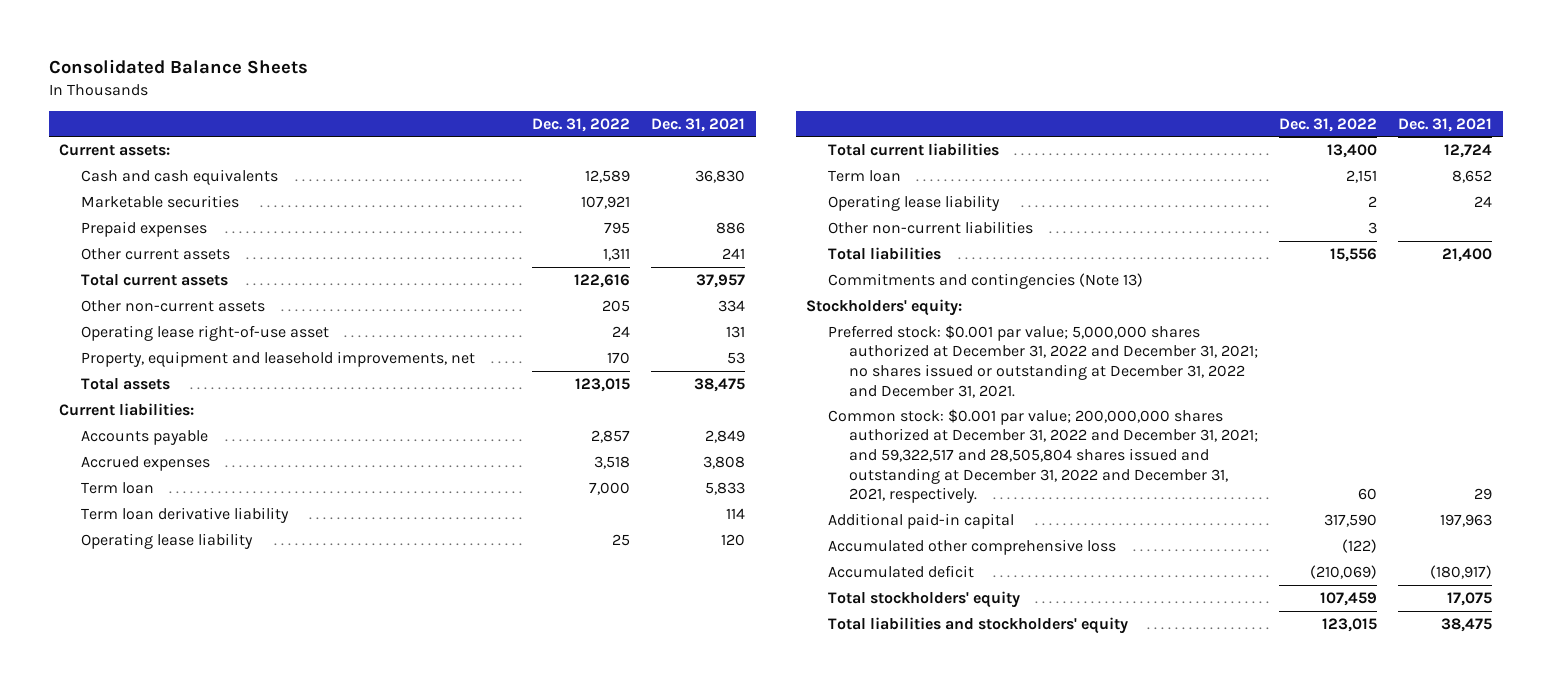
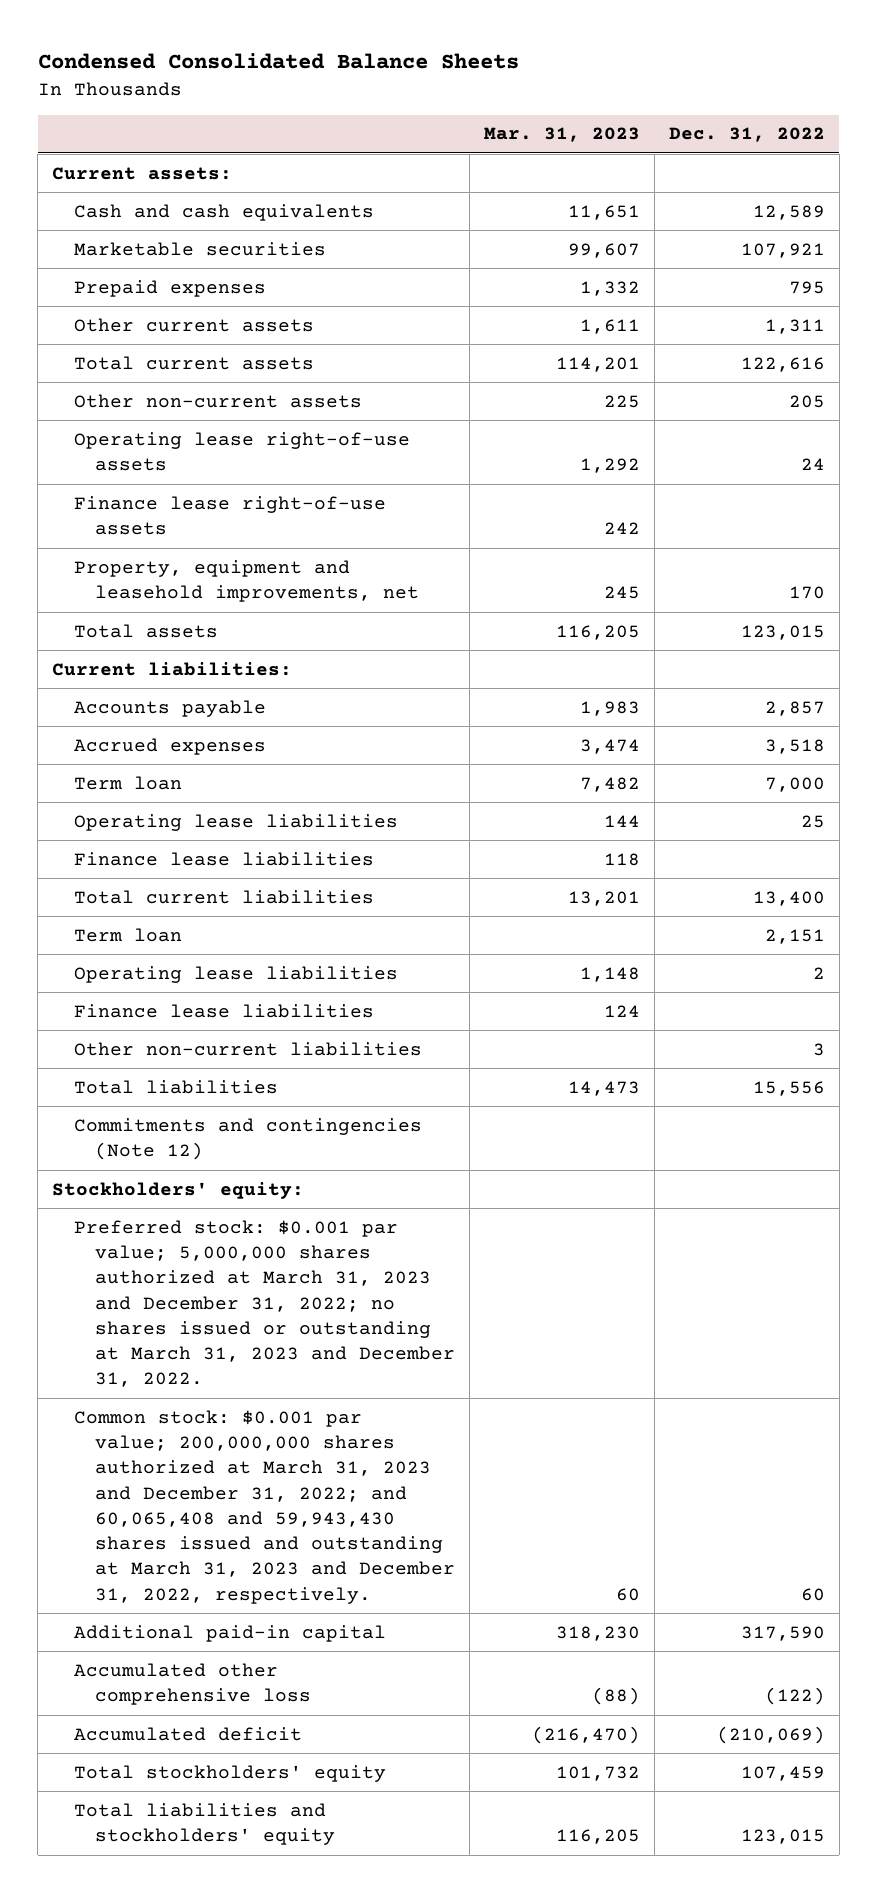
- Consolidated Balance Sheets
+ Condensed Consolidated Balance Sheets
- | Dec. 31, 2022 | Dec. 31, 2021
+ | Mar. 31, 2023 | Dec. 31, 2022
- Operating lease right-of-use asset | 24 | 131
+ Operating lease right-of-use assets | 1,292 | 24
+ Finance lease right-of-use assets | 242 |
- Term loan derivative liability | | 114
- Operating lease liability | 25 | 120
+ Operating lease liabilities | 144 | 25
+ Finance lease liabilities | 118 |
- Operating lease liability | 2 | 24
+ Operating lease liabilities | 1,148 | 2
+ Finance lease liabilities | 124 |
- Commitments and contingencies (Note 13)
+ Commitments and contingencies (Note 12)
- Preferred stock: $0.001 par value; 5,000,000 shares authorized at December 31, 2022 and December 31, 2021; no shares issued or outstanding at December 31, 2022 and December 31, 2021.
- Common stock: $0.001 par value; 200,000,000 shares authorized at December 31, 2022 and December 31, 2021; and 59,322,517 and 28,505,804 shares issued and outstanding at December 31, 2022 and December 31, 2021, respectively. | 60 | 29
+ Preferred stock: $0.001 par value; 5,000,000 shares authorized at March 31, 2023 and December 31, 2022; no shares issued or outstanding at March 31, 2023 and December 31, 2022.
+ Common stock: $0.001 par value; 200,000,000 shares authorized at March 31, 2023 and December 31, 2022; and 60,065,408 and 59,943,430 shares issued and outstanding at March 31, 2023 and December 31, 2022, respectively. | 60 | 60

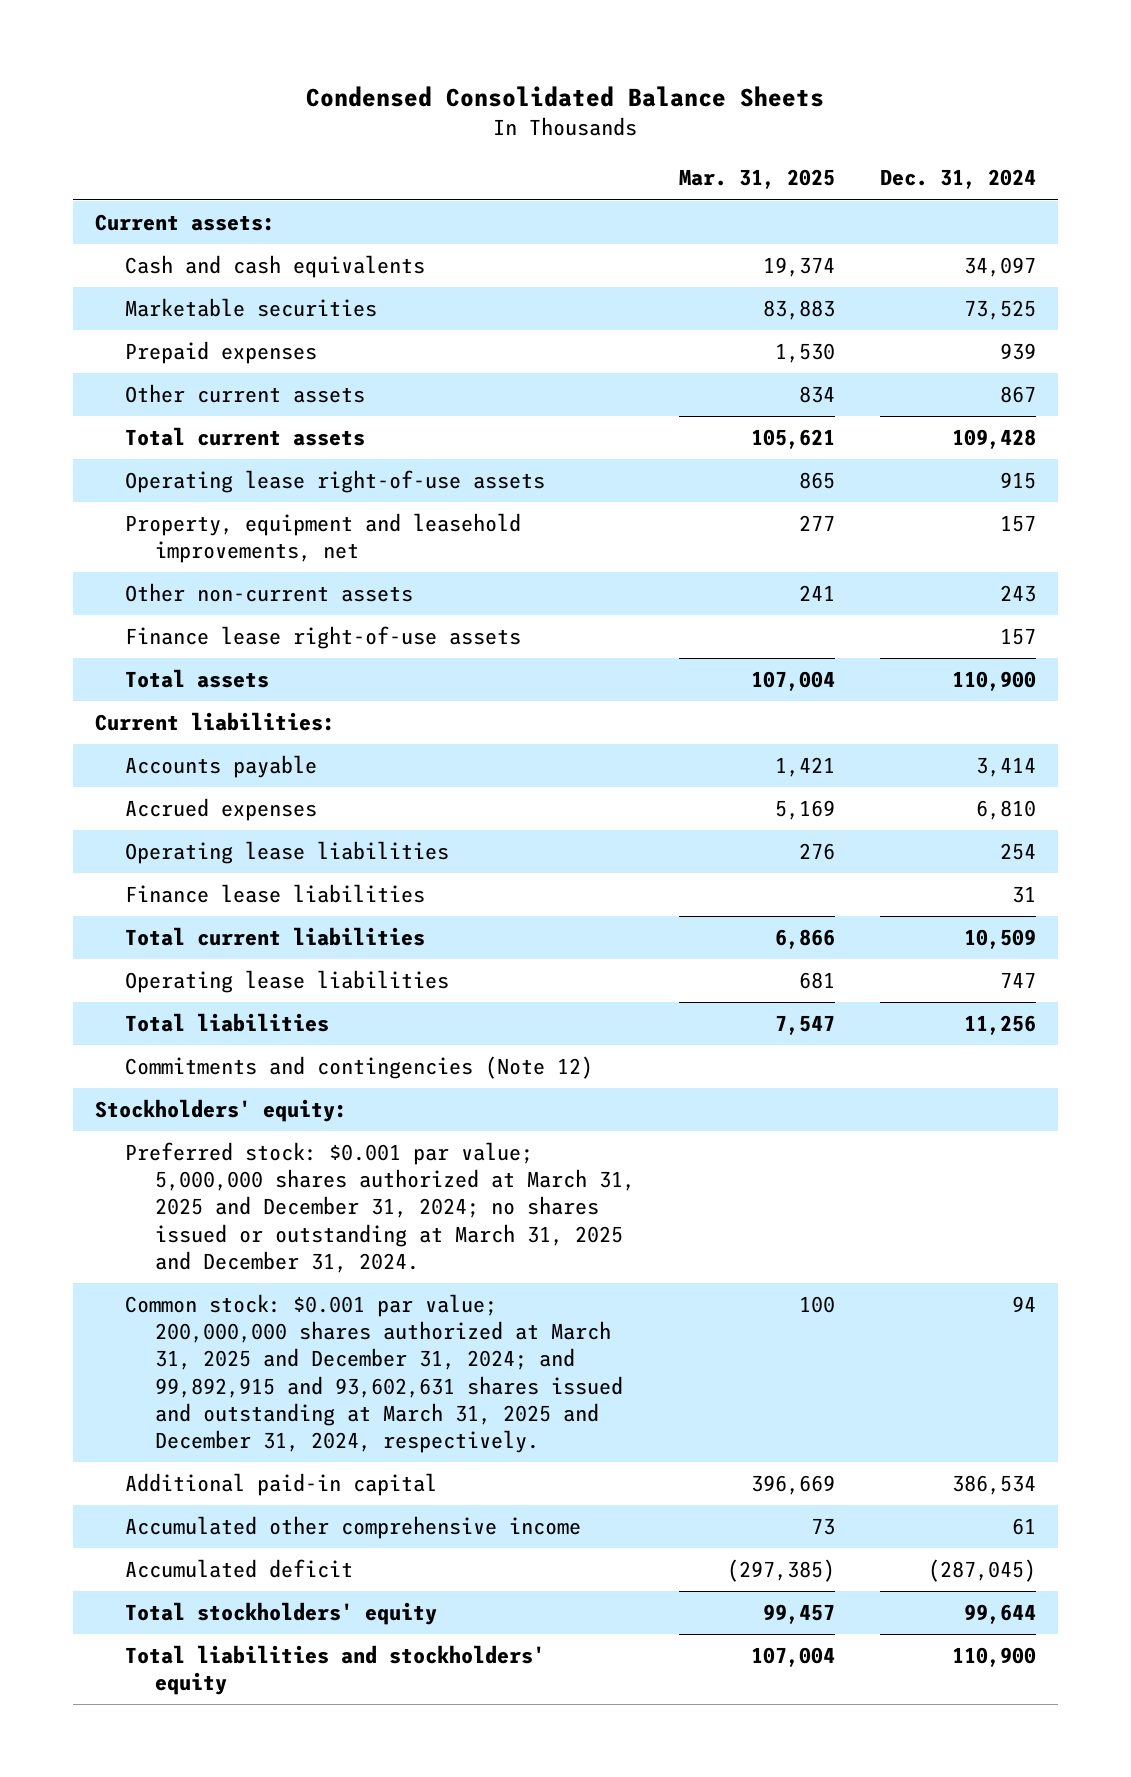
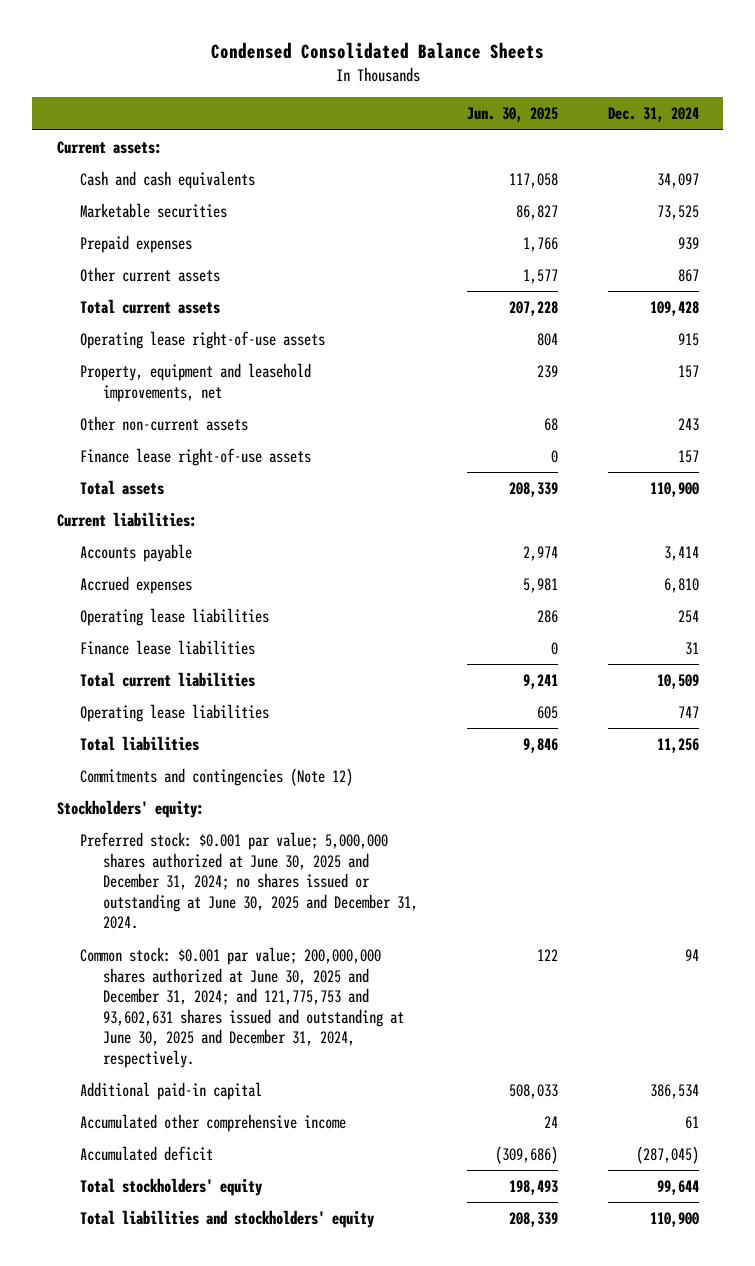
- | Mar. 31, 2025 | Dec. 31, 2024
+ | Jun. 30, 2025 | Dec. 31, 2024
- Preferred stock: $0.001 par value; 5,000,000 shares authorized at March 31, 2025 and December 31, 2024; no shares issued or outstanding at March 31, 2025 and December 31, 2024.
- Common stock: $0.001 par value; 200,000,000 shares authorized at March 31, 2025 and December 31, 2024; and 99,892,915 and 93,602,631 shares issued and outstanding at March 31, 2025 and December 31, 2024, respectively. | 100 | 94
+ Preferred stock: $0.001 par value; 5,000,000 shares authorized at June 30, 2025 and December 31, 2024; no shares issued or outstanding at June 30, 2025 and December 31, 2024.
+ Common stock: $0.001 par value; 200,000,000 shares authorized at June 30, 2025 and December 31, 2024; and 121,775,753 and 93,602,631 shares issued and outstanding at June 30, 2025 and December 31, 2024, respectively. | 122 | 94

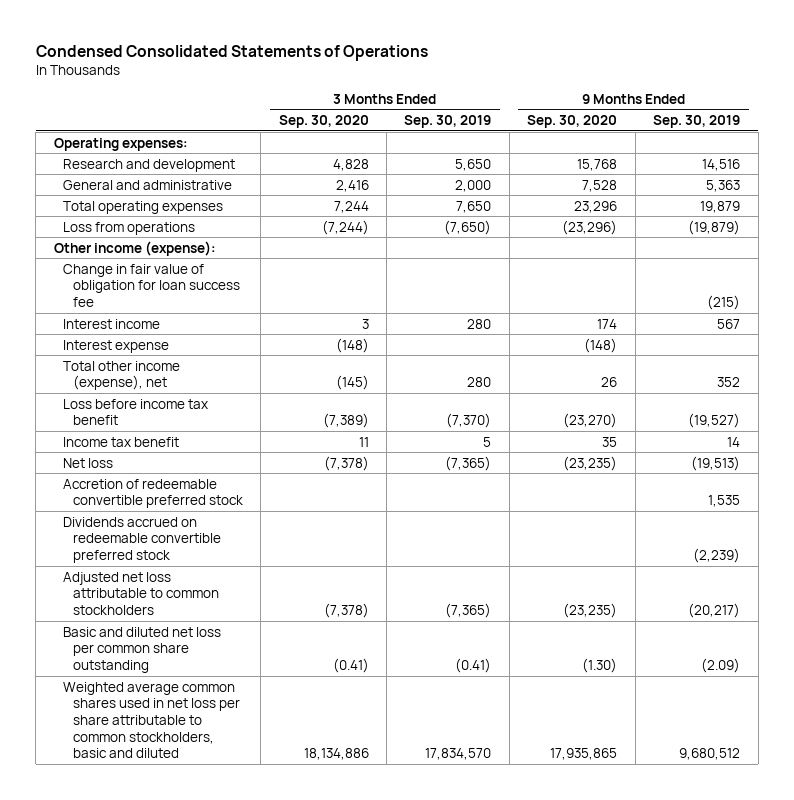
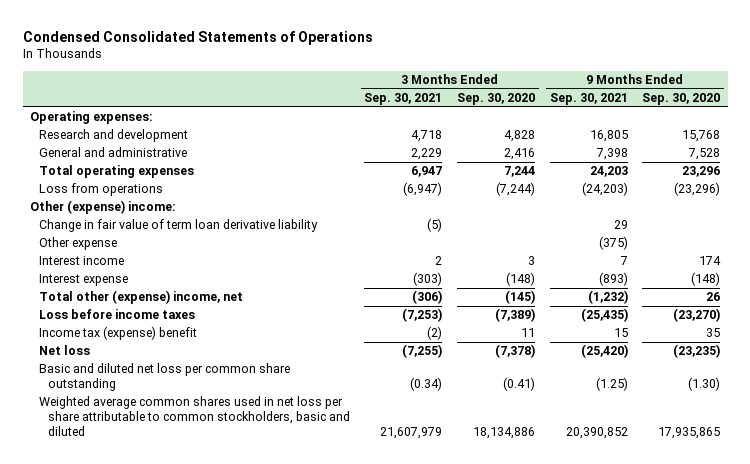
- | 3 Months Ended Sep. 30, 2020 | 3 Months Ended Sep. 30, 2019 | 9 Months Ended Sep. 30, 2020 | 9 Months Ended Sep. 30, 2019
+ | 3 Months Ended Sep. 30, 2021 | 3 Months Ended Sep. 30, 2020 | 9 Months Ended Sep. 30, 2021 | 9 Months Ended Sep. 30, 2020
- Other income (expense):
- Change in fair value of obligation for loan success fee | | | | (215)
+ Other (expense) income:
+ Change in fair value of term loan derivative liability | (5) | | 29 |
+ Other expense | | | (375) |
- Total other income (expense), net | (145) | 280 | 26 | 352
- Loss before income tax benefit | (7,389) | (7,370) | (23,270) | (19,527)
- Income tax benefit | 11 | 5 | 35 | 14
+ Total other (expense) income, net | (306) | (145) | (1,232) | 26
+ Loss before income taxes | (7,253) | (7,389) | (25,435) | (23,270)
+ Income tax (expense) benefit | (2) | 11 | 15 | 35
- Accretion of redeemable convertible preferred stock | | | | 1,535
- Dividends accrued on redeemable convertible preferred stock | | | | (2,239)
- Adjusted net loss attributable to common stockholders | (7,378) | (7,365) | (23,235) | (20,217)

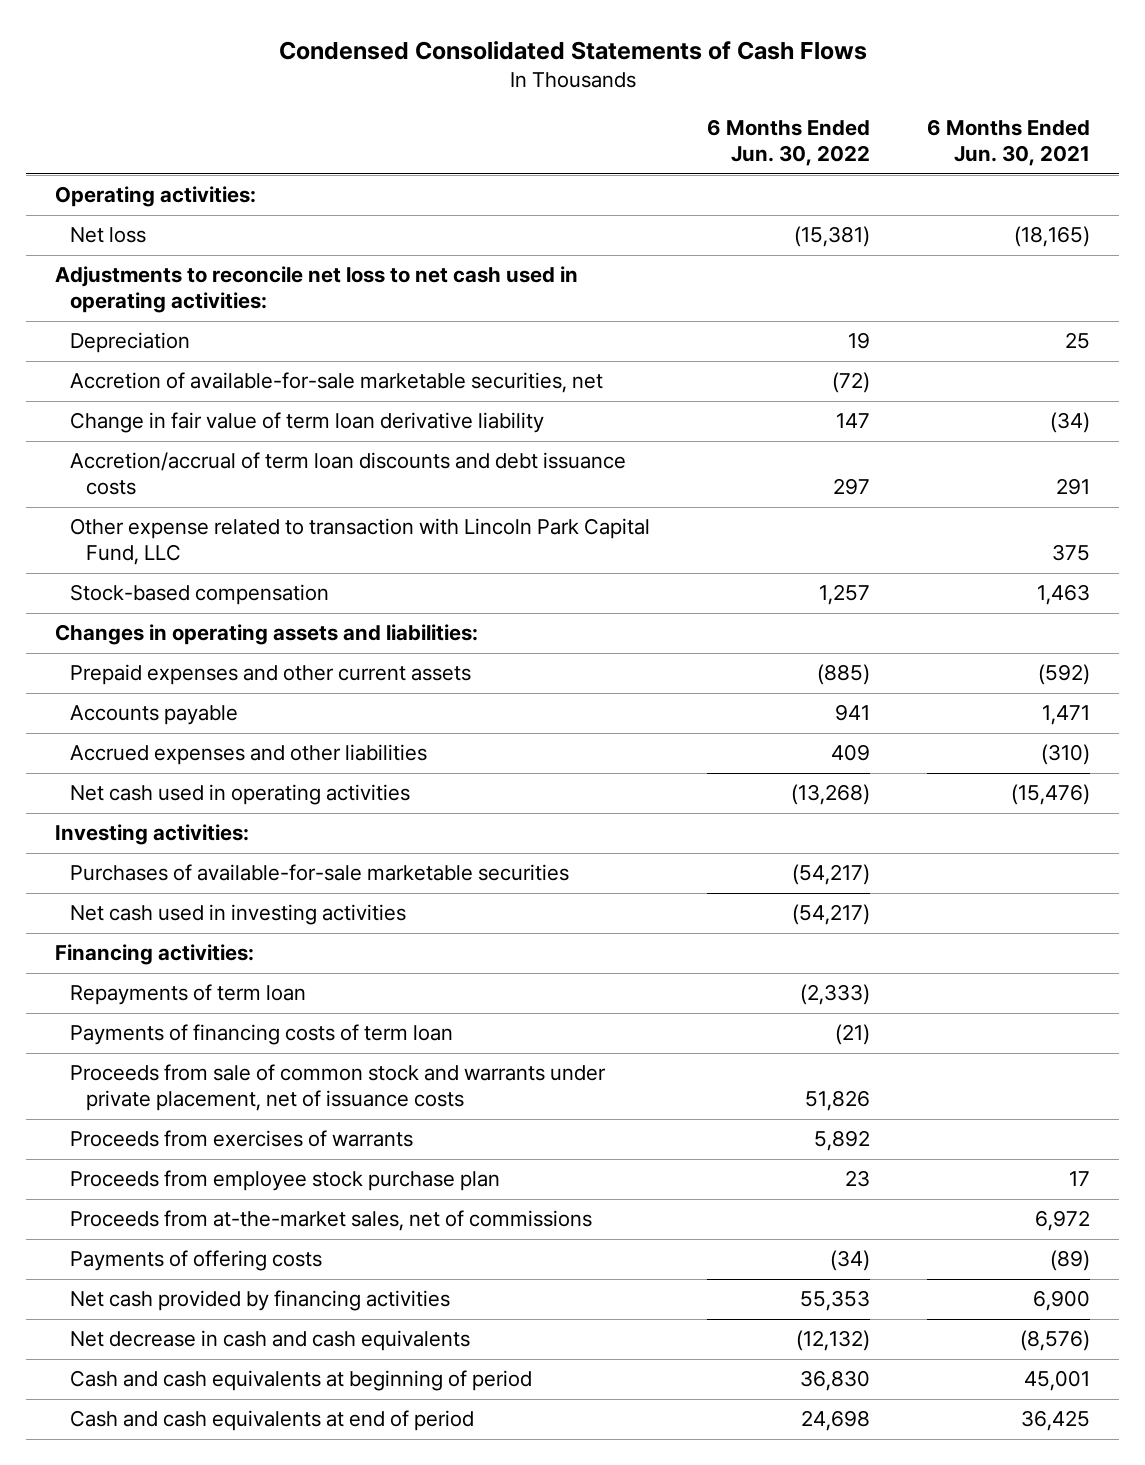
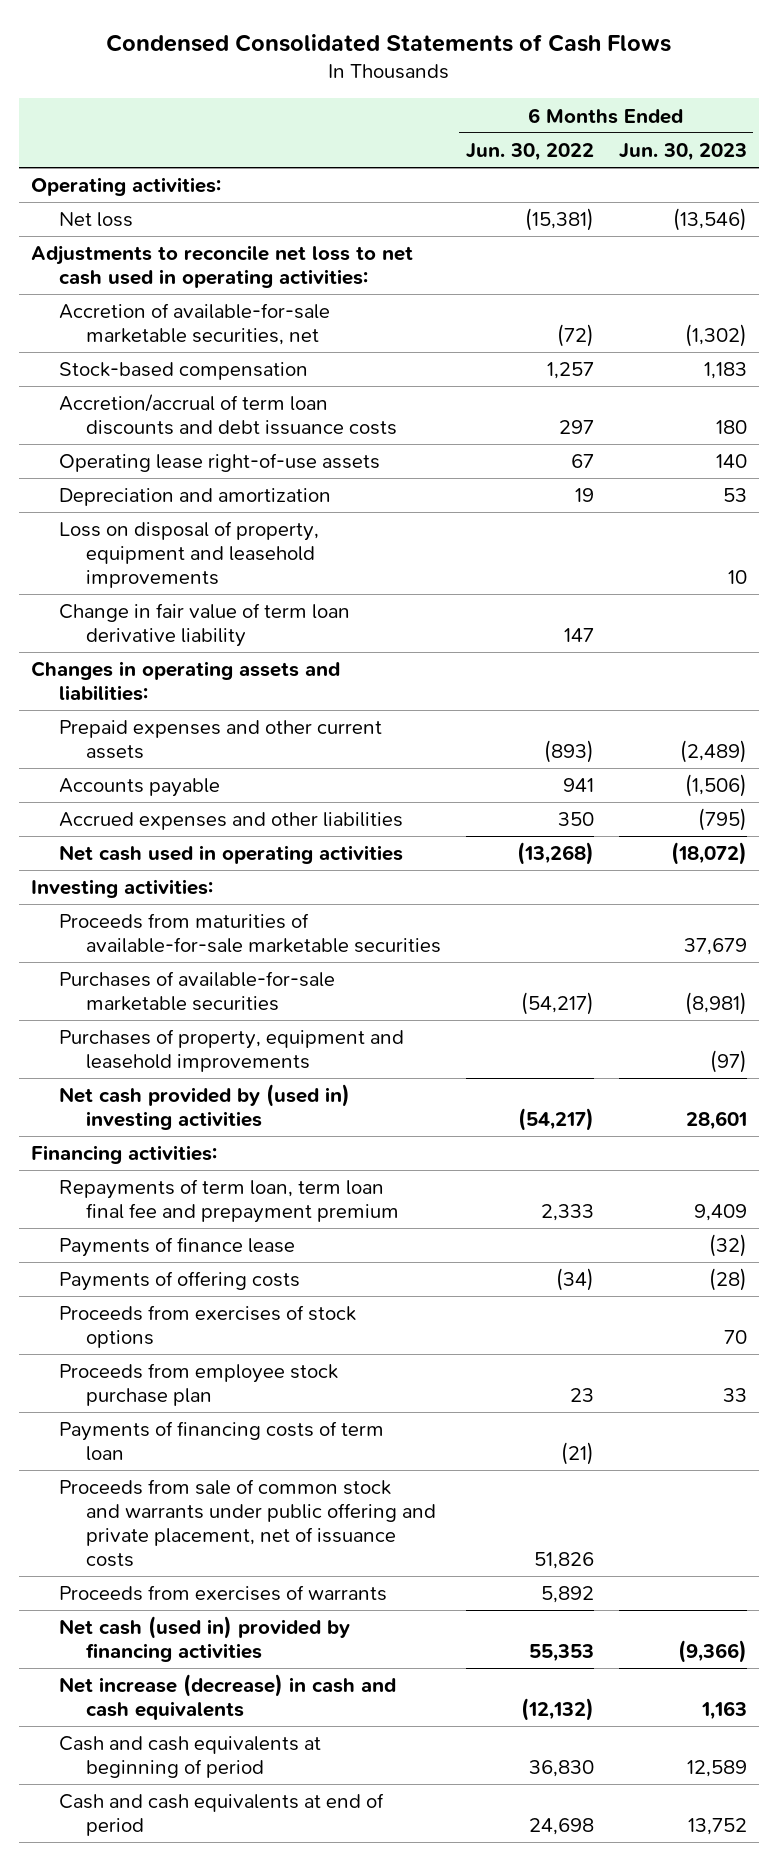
- | 6 Months Ended Jun. 30, 2022 | 6 Months Ended Jun. 30, 2021
+ | 6 Months Ended Jun. 30, 2022 | 6 Months Ended Jun. 30, 2023
- Depreciation | 19 | 25
- Other expense related to transaction with Lincoln Park Capital Fund, LLC | | 375
moved down: Accretion/accrual of term loan discounts and debt issuance costs | 297 | 180
+ Operating lease right-of-use assets | 67 | 140
+ Depreciation and amortization | 19 | 53
+ Loss on disposal of property, equipment and leasehold improvements | | 10
moved down: Change in fair value of term loan derivative liability | 147 |
- Prepaid expenses and other current assets | (885) | (592)
+ Prepaid expenses and other current assets | (893) | (2,489)
- Accrued expenses and other liabilities | 409 | (310)
+ Accrued expenses and other liabilities | 350 | (795)
+ Proceeds from maturities of available-for-sale marketable securities | | 37,679
- Net cash used in investing activities | (54,217) |
+ Purchases of property, equipment and leasehold improvements | | (97)
+ Net cash provided by (used in) investing activities | (54,217) | 28,601
- Repayments of term loan | (2,333) |
+ Repayments of term loan, term loan final fee and prepayment premium | 2,333 | 9,409
+ Payments of finance lease | | (32)
moved up: Payments of offering costs | (34) | (28)
+ Proceeds from exercises of stock options | | 70
moved up: Proceeds from employee stock purchase plan | 23 | 33
- Proceeds from sale of common stock and warrants under private placement, net of issuance costs | 51,826 |
+ Proceeds from sale of common stock and warrants under public offering and private placement, net of issuance costs | 51,826 |
- Proceeds from at-the-market sales, net of commissions | | 6,972
- Net cash provided by financing activities | 55,353 | 6,900
- Net decrease in cash and cash equivalents | (12,132) | (8,576)
+ Net cash (used in) provided by financing activities | 55,353 | (9,366)
+ Net increase (decrease) in cash and cash equivalents | (12,132) | 1,163

